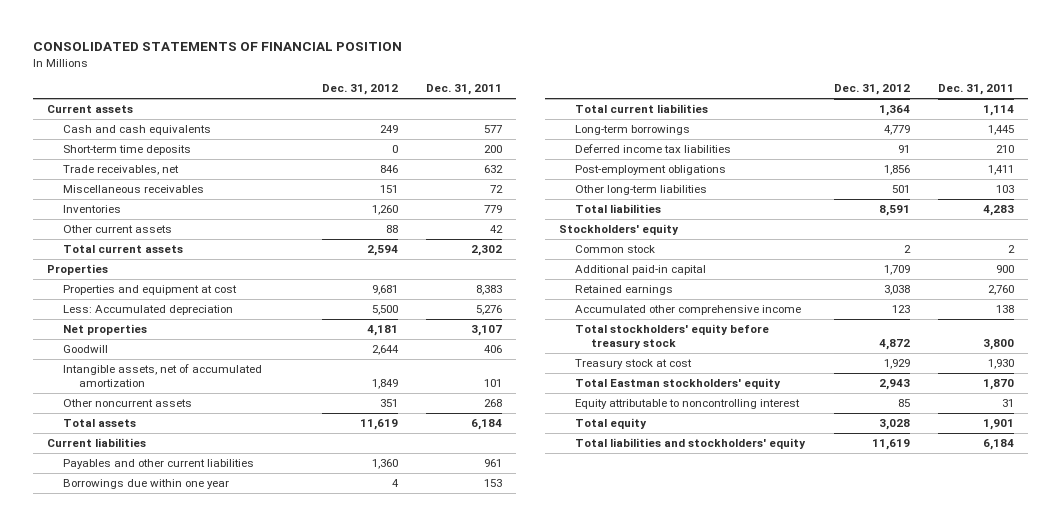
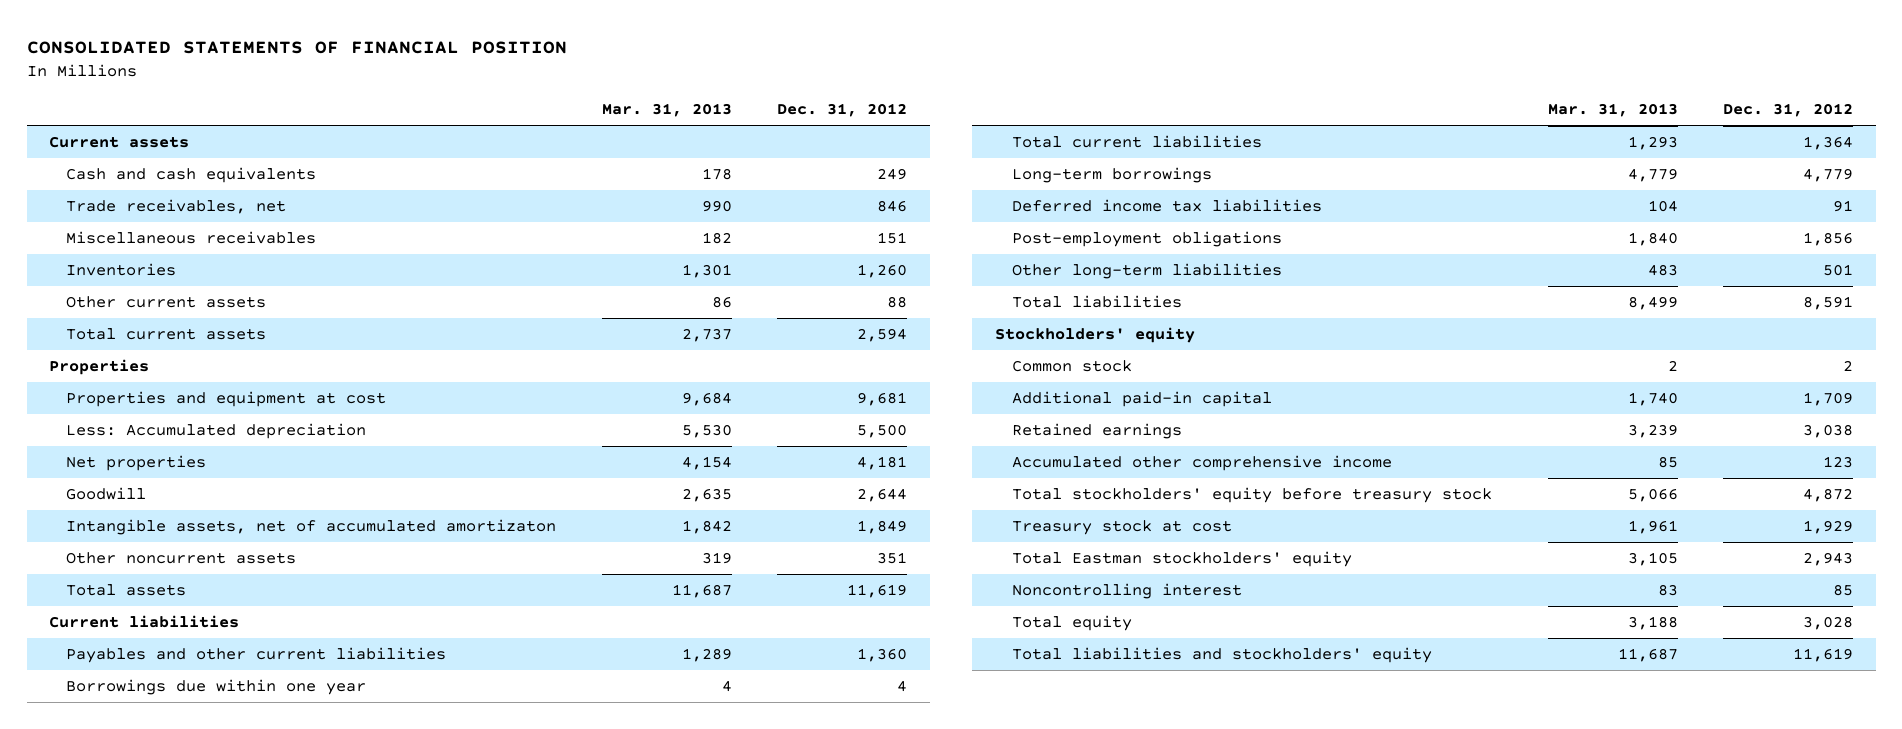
- | Dec. 31, 2012 | Dec. 31, 2011
+ | Mar. 31, 2013 | Dec. 31, 2012
- Short-term time deposits | 0 | 200
- Intangible assets, net of accumulated amortization | 1,849 | 101
+ Intangible assets, net of accumulated amortizaton | 1,842 | 1,849
- Equity attributable to noncontrolling interest | 85 | 31
+ Noncontrolling interest | 83 | 85

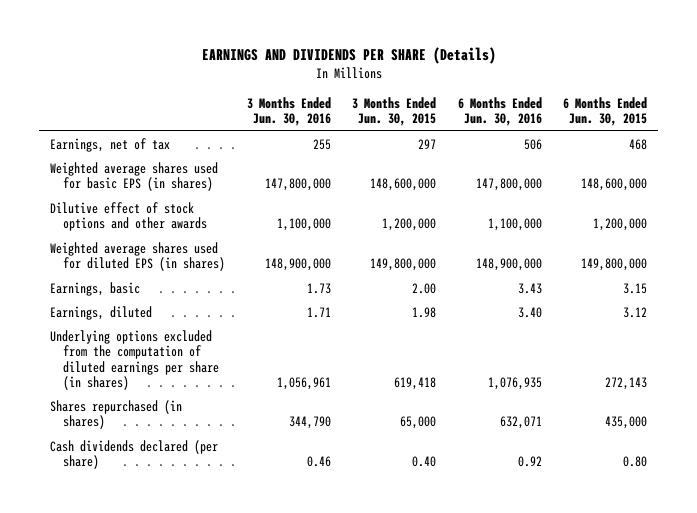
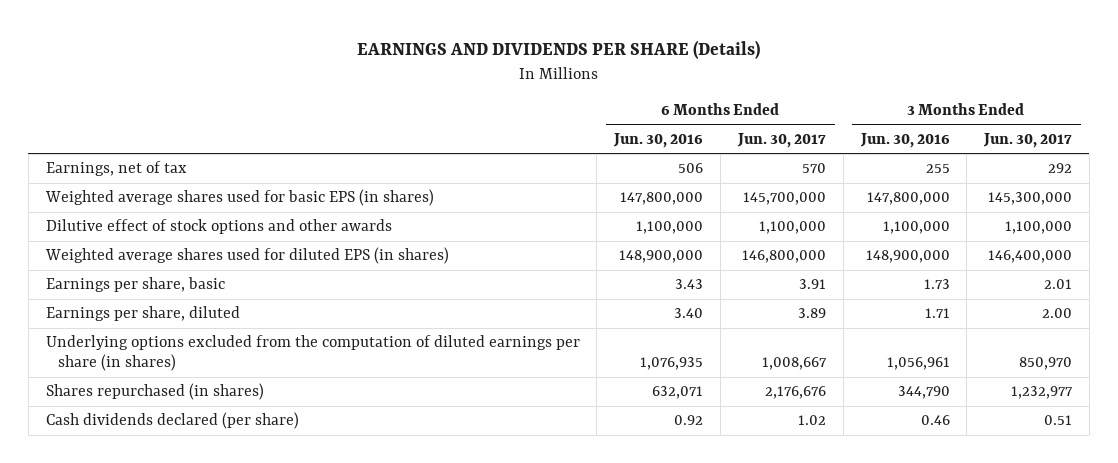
- | 3 Months Ended Jun. 30, 2016 | 3 Months Ended Jun. 30, 2015 | 6 Months Ended Jun. 30, 2016 | 6 Months Ended Jun. 30, 2015
+ | 6 Months Ended Jun. 30, 2016 | 6 Months Ended Jun. 30, 2017 | 3 Months Ended Jun. 30, 2016 | 3 Months Ended Jun. 30, 2017
- Earnings, basic | 1.73 | 2.00 | 3.43 | 3.15
- Earnings, diluted | 1.71 | 1.98 | 3.40 | 3.12
+ Earnings per share, basic | 3.43 | 3.91 | 1.73 | 2.01
+ Earnings per share, diluted | 3.40 | 3.89 | 1.71 | 2.00

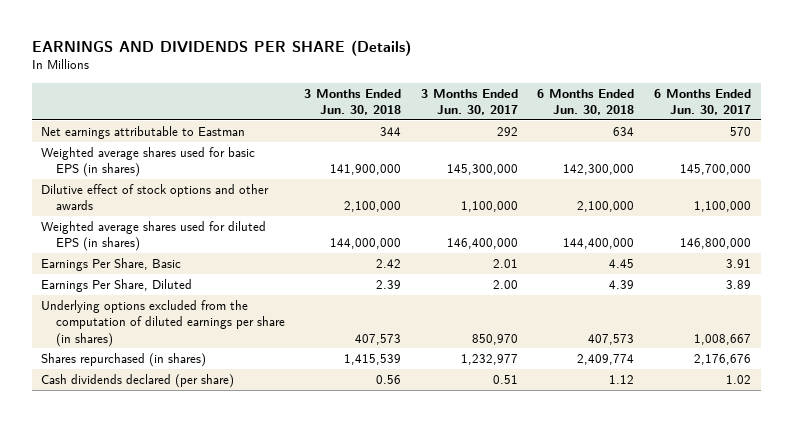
- | 6 Months Ended Jun. 30, 2016 | 6 Months Ended Jun. 30, 2017 | 3 Months Ended Jun. 30, 2016 | 3 Months Ended Jun. 30, 2017
+ | 3 Months Ended Jun. 30, 2018 | 3 Months Ended Jun. 30, 2017 | 6 Months Ended Jun. 30, 2018 | 6 Months Ended Jun. 30, 2017
- Earnings, net of tax | 506 | 570 | 255 | 292
+ Net earnings attributable to Eastman | 344 | 292 | 634 | 570
- Earnings per share, basic | 3.43 | 3.91 | 1.73 | 2.01
- Earnings per share, diluted | 3.40 | 3.89 | 1.71 | 2.00
+ Earnings Per Share, Basic | 2.42 | 2.01 | 4.45 | 3.91
+ Earnings Per Share, Diluted | 2.39 | 2.00 | 4.39 | 3.89

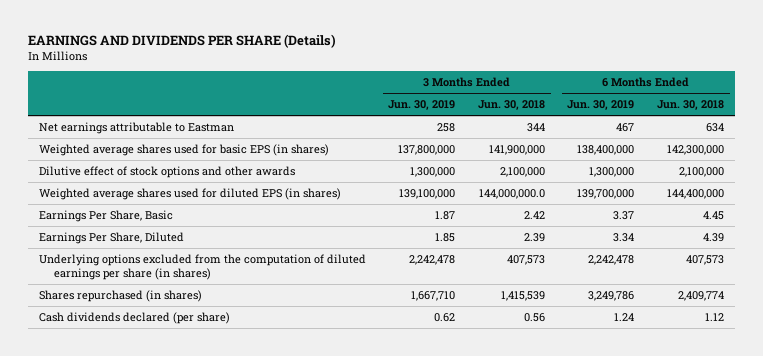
- | 3 Months Ended Jun. 30, 2018 | 3 Months Ended Jun. 30, 2017 | 6 Months Ended Jun. 30, 2018 | 6 Months Ended Jun. 30, 2017
+ | 3 Months Ended Jun. 30, 2019 | 3 Months Ended Jun. 30, 2018 | 6 Months Ended Jun. 30, 2019 | 6 Months Ended Jun. 30, 2018
- Weighted average shares used for diluted EPS (in shares) | 144,000,000 | 146,400,000 | 144,400,000 | 146,800,000
+ Weighted average shares used for diluted EPS (in shares) | 139,100,000 | 144,000,000.0 | 139,700,000 | 144,400,000

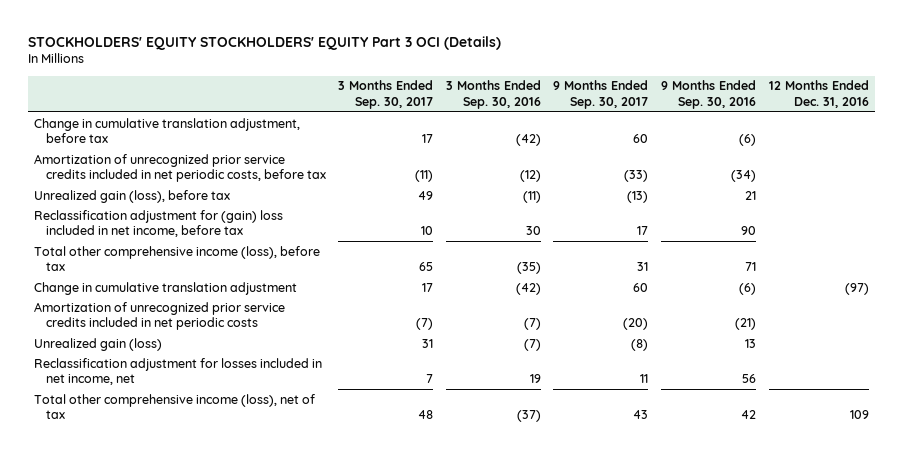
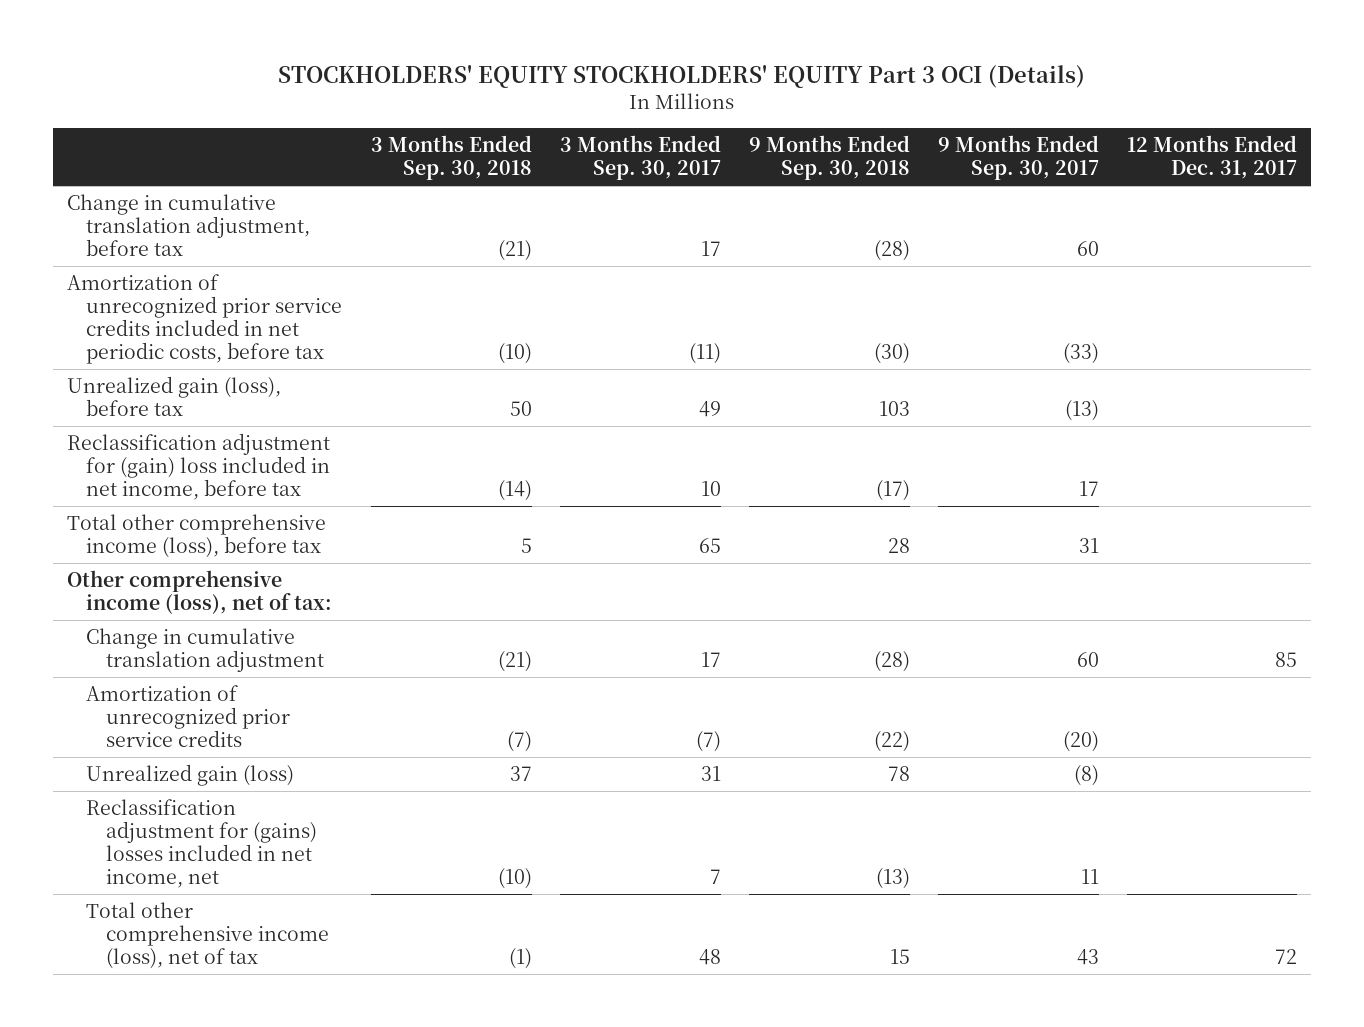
- | 3 Months Ended Sep. 30, 2017 | 3 Months Ended Sep. 30, 2016 | 9 Months Ended Sep. 30, 2017 | 9 Months Ended Sep. 30, 2016 | 12 Months Ended Dec. 31, 2016
+ | 3 Months Ended Sep. 30, 2018 | 3 Months Ended Sep. 30, 2017 | 9 Months Ended Sep. 30, 2018 | 9 Months Ended Sep. 30, 2017 | 12 Months Ended Dec. 31, 2017
+ Other comprehensive income (loss), net of tax:
- Amortization of unrecognized prior service credits included in net periodic costs | (7) | (7) | (20) | (21) |
+ Amortization of unrecognized prior service credits | (7) | (7) | (22) | (20) |
- Reclassification adjustment for losses included in net income, net | 7 | 19 | 11 | 56 |
+ Reclassification adjustment for (gains) losses included in net income, net | (10) | 7 | (13) | 11 |

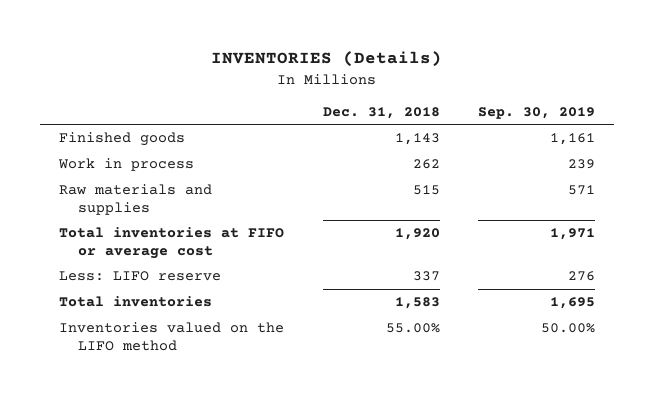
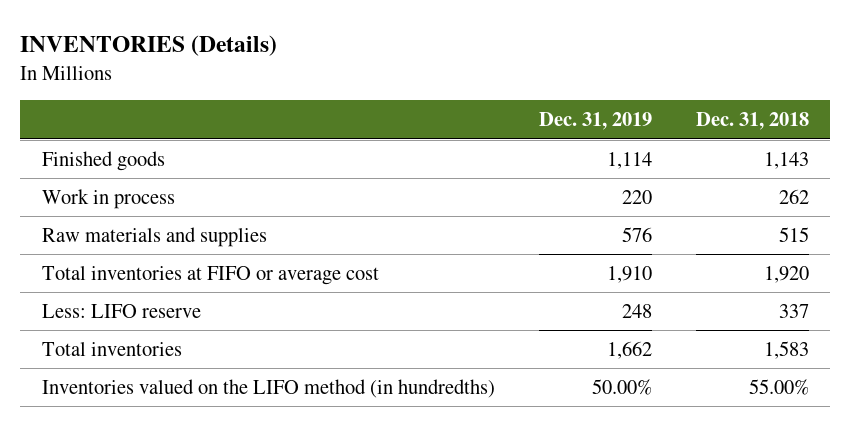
- | Dec. 31, 2018 | Sep. 30, 2019
+ | Dec. 31, 2019 | Dec. 31, 2018
- Inventories valued on the LIFO method | 55.00% | 50.00%
+ Inventories valued on the LIFO method (in hundredths) | 50.00% | 55.00%

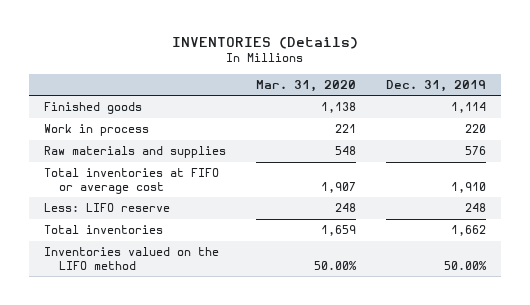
- | Dec. 31, 2019 | Dec. 31, 2018
+ | Mar. 31, 2020 | Dec. 31, 2019
- Inventories valued on the LIFO method (in hundredths) | 50.00% | 55.00%
+ Inventories valued on the LIFO method | 50.00% | 50.00%

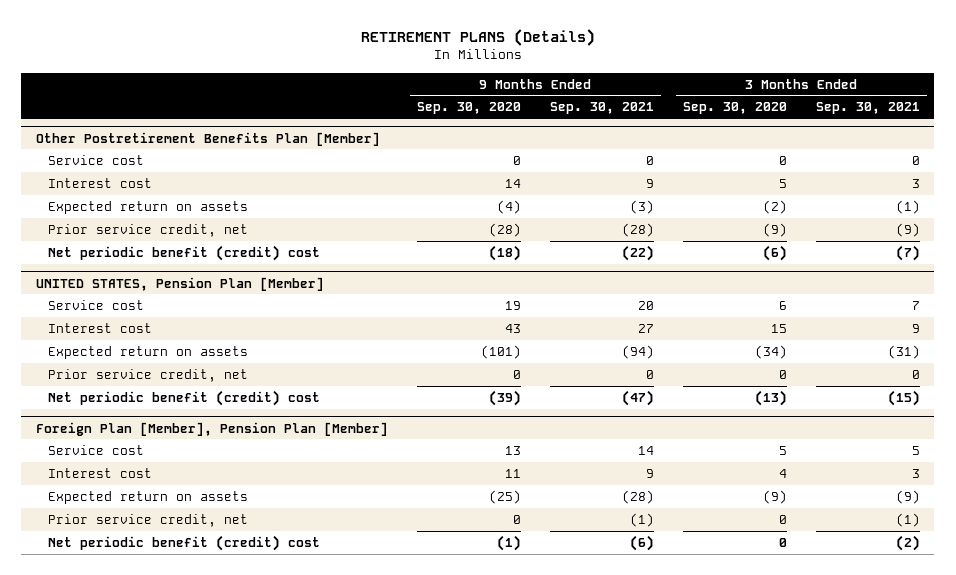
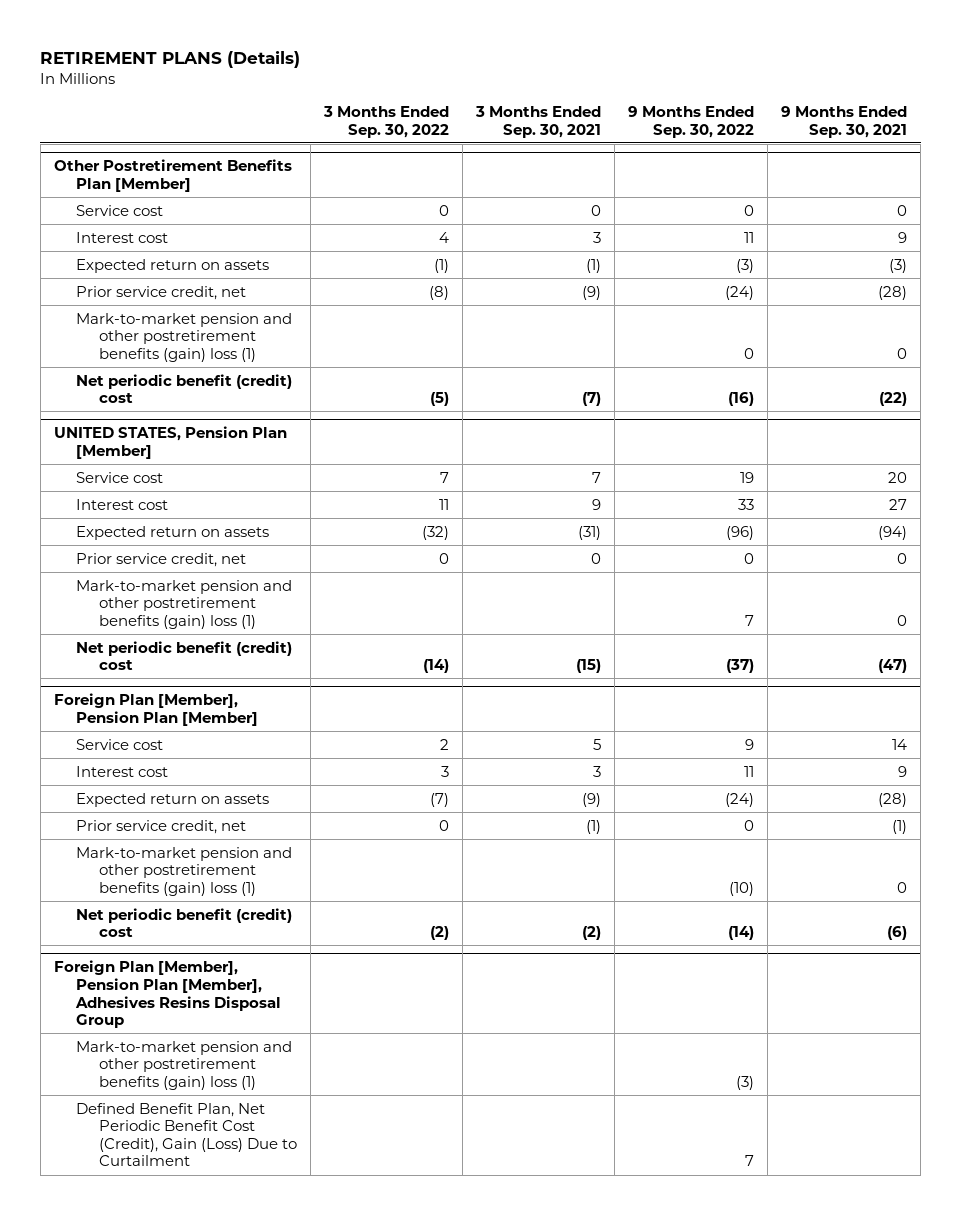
- | 9 Months Ended Sep. 30, 2020 | 9 Months Ended Sep. 30, 2021 | 3 Months Ended Sep. 30, 2020 | 3 Months Ended Sep. 30, 2021
+ | 3 Months Ended Sep. 30, 2022 | 3 Months Ended Sep. 30, 2021 | 9 Months Ended Sep. 30, 2022 | 9 Months Ended Sep. 30, 2021
@ Other Postretirement Benefits Plan [Member]
+ Mark-to-market pension and other postretirement benefits (gain) loss (1) | | | 0 | 0
@ UNITED STATES, Pension Plan [Member]
+ Mark-to-market pension and other postretirement benefits (gain) loss (1) | | | 7 | 0
@ Foreign Plan [Member], Pension Plan [Member]
+ Mark-to-market pension and other postretirement benefits (gain) loss (1) | | | (10) | 0
+ Foreign Plan [Member], Pension Plan [Member], Adhesives Resins Disposal Group
+ Mark-to-market pension and other postretirement benefits (gain) loss (1) | | | (3) |
+ Defined Benefit Plan, Net Periodic Benefit Cost (Credit), Gain (Loss) Due to Curtailment | | | 7 |

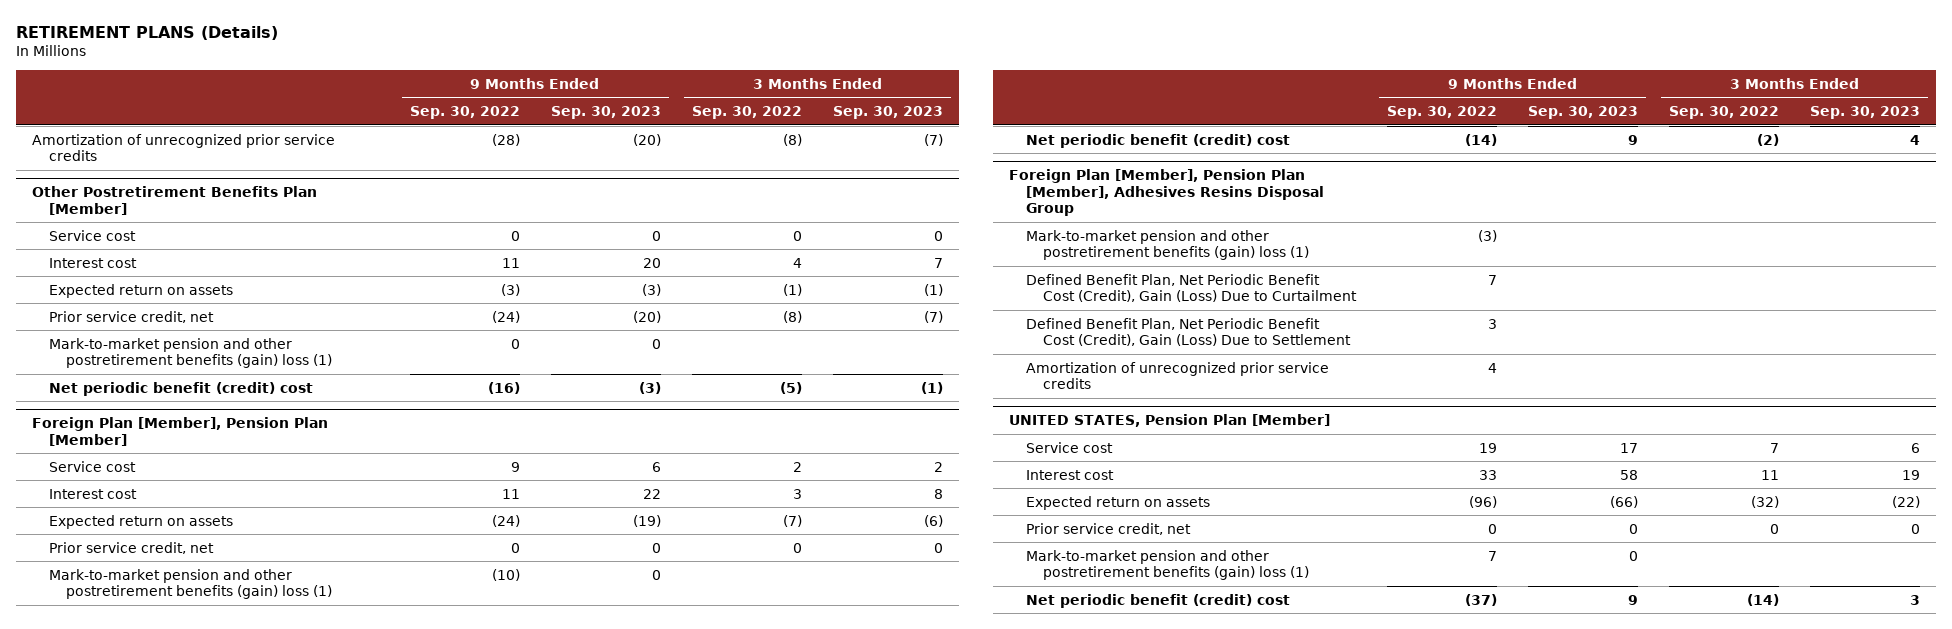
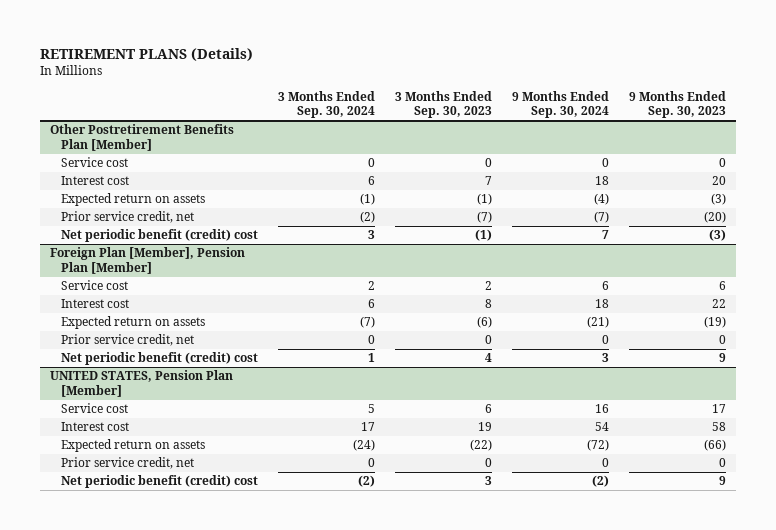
- | 9 Months Ended Sep. 30, 2022 | 9 Months Ended Sep. 30, 2023 | 3 Months Ended Sep. 30, 2022 | 3 Months Ended Sep. 30, 2023
+ | 3 Months Ended Sep. 30, 2024 | 3 Months Ended Sep. 30, 2023 | 9 Months Ended Sep. 30, 2024 | 9 Months Ended Sep. 30, 2023
- Amortization of unrecognized prior service credits | (28) | (20) | (8) | (7)
@ Other Postretirement Benefits Plan [Member]
- Mark-to-market pension and other postretirement benefits (gain) loss (1) | 0 | 0 | |
@ Foreign Plan [Member], Pension Plan [Member]
- Mark-to-market pension and other postretirement benefits (gain) loss (1) | (10) | 0 | |
- Foreign Plan [Member], Pension Plan [Member], Adhesives Resins Disposal Group
- Mark-to-market pension and other postretirement benefits (gain) loss (1) | (3) | | |
- Defined Benefit Plan, Net Periodic Benefit Cost (Credit), Gain (Loss) Due to Curtailment | 7 | | |
- Defined Benefit Plan, Net Periodic Benefit Cost (Credit), Gain (Loss) Due to Settlement | 3 | | |
- Amortization of unrecognized prior service credits | 4 | | |
@ UNITED STATES, Pension Plan [Member]
- Mark-to-market pension and other postretirement benefits (gain) loss (1) | 7 | 0 | |

